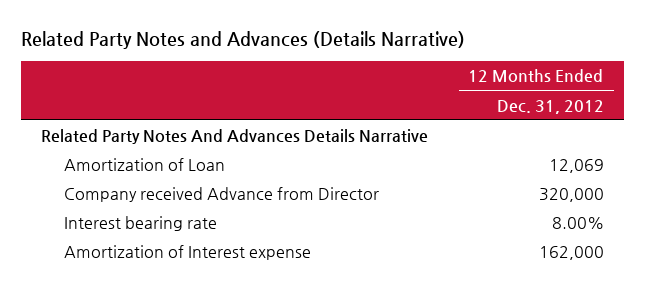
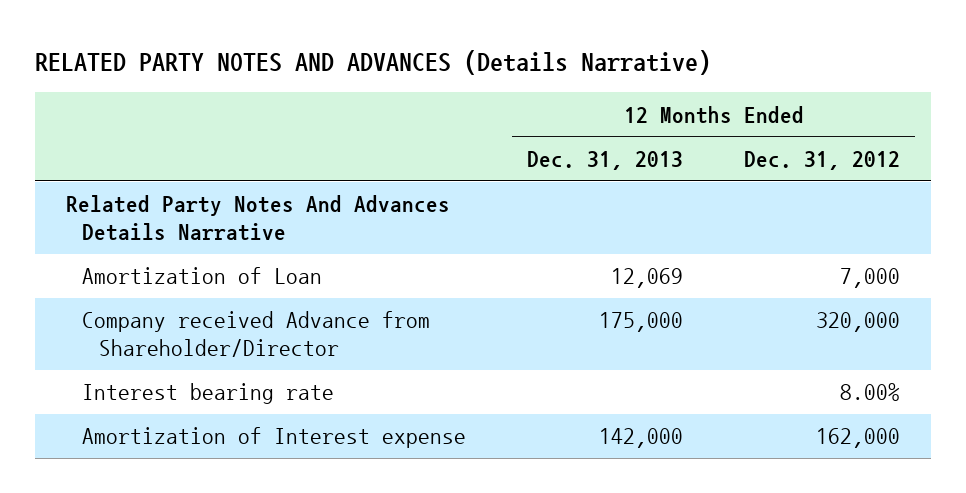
- Related Party Notes and Advances (Details Narrative)
+ RELATED PARTY NOTES AND ADVANCES (Details Narrative)
- | 12 Months Ended Dec. 31, 2012
+ | 12 Months Ended Dec. 31, 2013 | 12 Months Ended Dec. 31, 2012
- Amortization of Loan | 12,069
- Company received Advance from Director | 320,000
+ Amortization of Loan | 12,069 | 7,000
+ Company received Advance from Shareholder/Director | 175,000 | 320,000

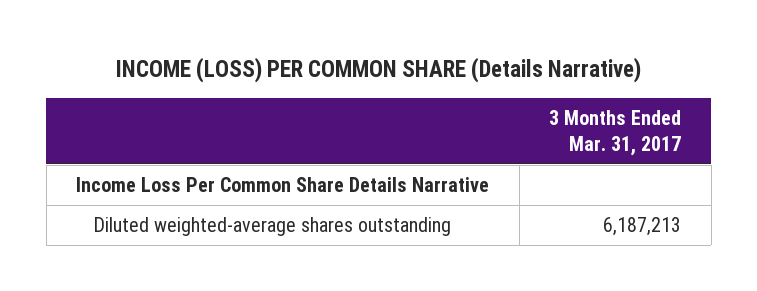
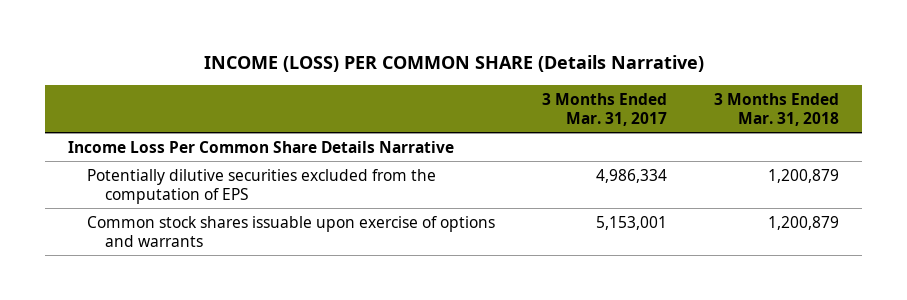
- | 3 Months Ended Mar. 31, 2017
+ | 3 Months Ended Mar. 31, 2017 | 3 Months Ended Mar. 31, 2018
- Diluted weighted-average shares outstanding | 6,187,213
+ Potentially dilutive securities excluded from the computation of EPS | 4,986,334 | 1,200,879
+ Common stock shares issuable upon exercise of options and warrants | 5,153,001 | 1,200,879

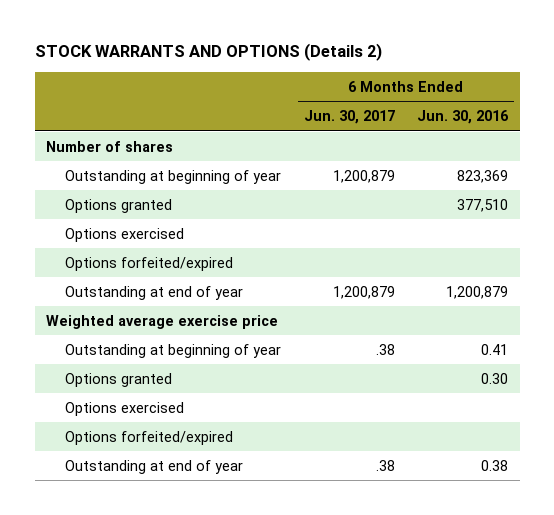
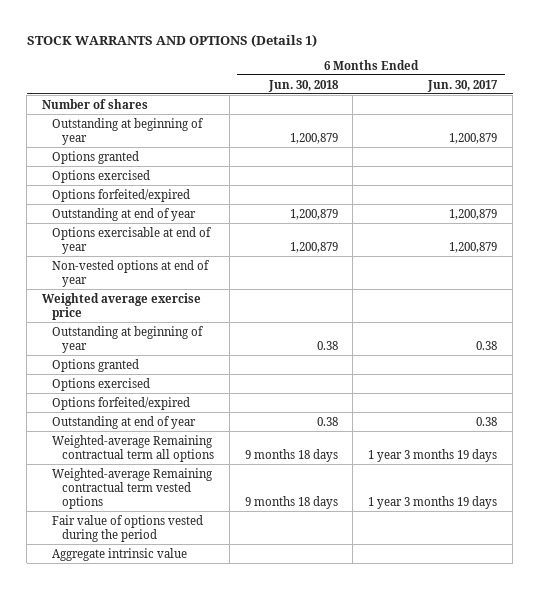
- STOCK WARRANTS AND OPTIONS (Details 2)
+ STOCK WARRANTS AND OPTIONS (Details 1)
- | 6 Months Ended Jun. 30, 2017 | 6 Months Ended Jun. 30, 2016
+ | 6 Months Ended Jun. 30, 2018 | 6 Months Ended Jun. 30, 2017
+ Options exercisable at end of year | 1,200,879 | 1,200,879
+ Non-vested options at end of year
- Outstanding at beginning of year | .38 | 0.41
+ Outstanding at beginning of year | 0.38 | 0.38
- Outstanding at end of year | .38 | 0.38
+ Outstanding at end of year | 0.38 | 0.38
+ Weighted-average Remaining contractual term all options | 9 months 18 days | 1 year 3 months 19 days
+ Weighted-average Remaining contractual term vested options | 9 months 18 days | 1 year 3 months 19 days
+ Fair value of options vested during the period
+ Aggregate intrinsic value

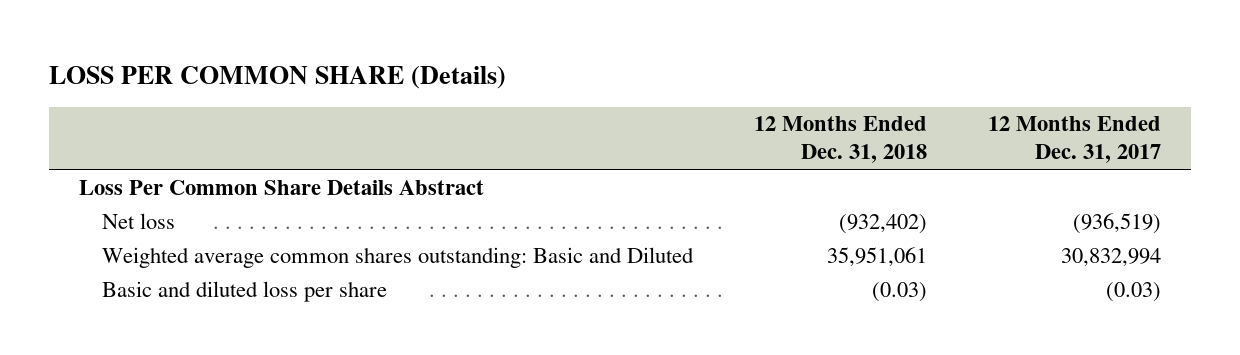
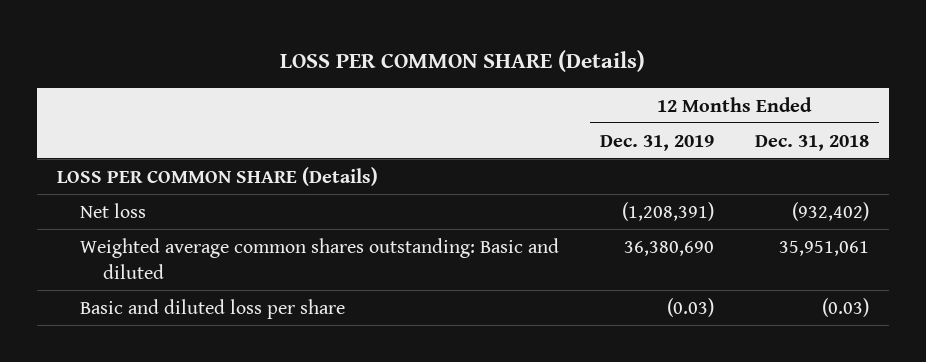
- | 12 Months Ended Dec. 31, 2018 | 12 Months Ended Dec. 31, 2017
+ | 12 Months Ended Dec. 31, 2019 | 12 Months Ended Dec. 31, 2018
- Loss Per Common Share Details Abstract
+ LOSS PER COMMON SHARE (Details)
- Weighted average common shares outstanding: Basic and Diluted | 35,951,061 | 30,832,994
+ Weighted average common shares outstanding: Basic and diluted | 36,380,690 | 35,951,061

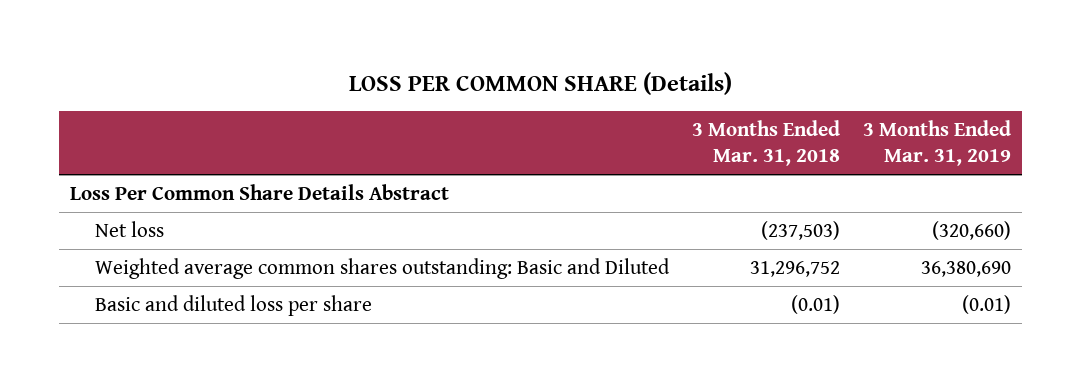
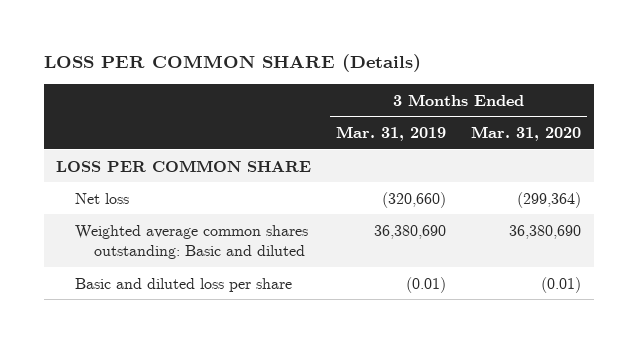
- | 3 Months Ended Mar. 31, 2018 | 3 Months Ended Mar. 31, 2019
+ | 3 Months Ended Mar. 31, 2019 | 3 Months Ended Mar. 31, 2020
- Loss Per Common Share Details Abstract
+ LOSS PER COMMON SHARE
- Weighted average common shares outstanding: Basic and Diluted | 31,296,752 | 36,380,690
+ Weighted average common shares outstanding: Basic and diluted | 36,380,690 | 36,380,690

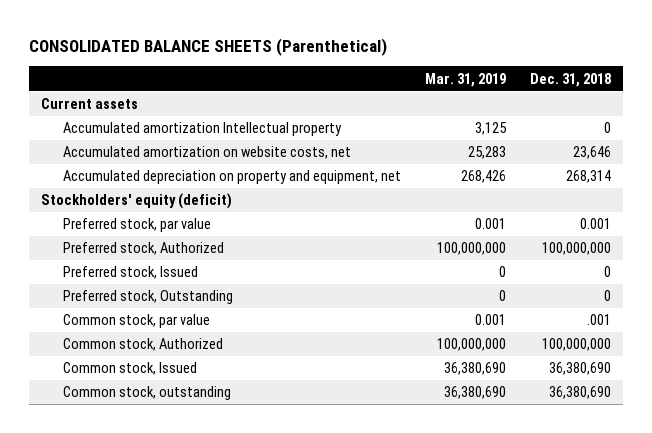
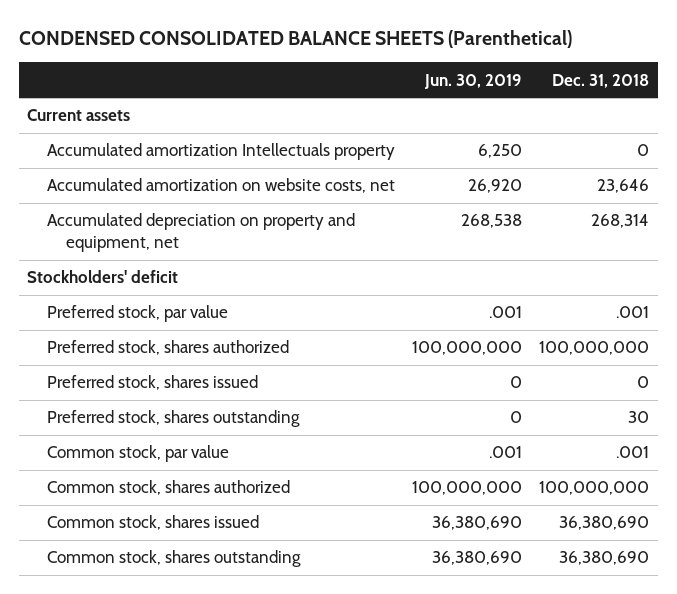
- CONSOLIDATED BALANCE SHEETS (Parenthetical)
+ CONDENSED CONSOLIDATED BALANCE SHEETS (Parenthetical)
- | Mar. 31, 2019 | Dec. 31, 2018
+ | Jun. 30, 2019 | Dec. 31, 2018
- Accumulated amortization Intellectual property | 3,125 | 0
+ Accumulated amortization Intellectuals property | 6,250 | 0
- Stockholders' equity (deficit)
- Preferred stock, par value | 0.001 | 0.001
- Preferred stock, Authorized | 100,000,000 | 100,000,000
- Preferred stock, Issued | 0 | 0
- Preferred stock, Outstanding | 0 | 0
+ Stockholders' deficit
+ Preferred stock, par value | .001 | .001
+ Preferred stock, shares authorized | 100,000,000 | 100,000,000
+ Preferred stock, shares issued | 0 | 0
+ Preferred stock, shares outstanding | 0 | 30
- Common stock, Authorized | 100,000,000 | 100,000,000
- Common stock, Issued | 36,380,690 | 36,380,690
- Common stock, outstanding | 36,380,690 | 36,380,690
+ Common stock, shares authorized | 100,000,000 | 100,000,000
+ Common stock, shares issued | 36,380,690 | 36,380,690
+ Common stock, shares outstanding | 36,380,690 | 36,380,690

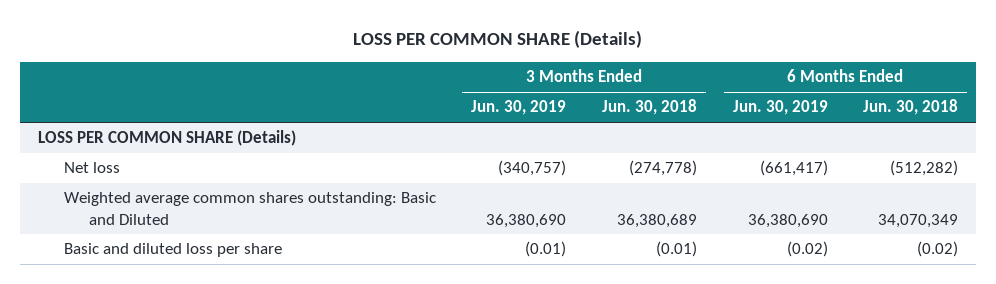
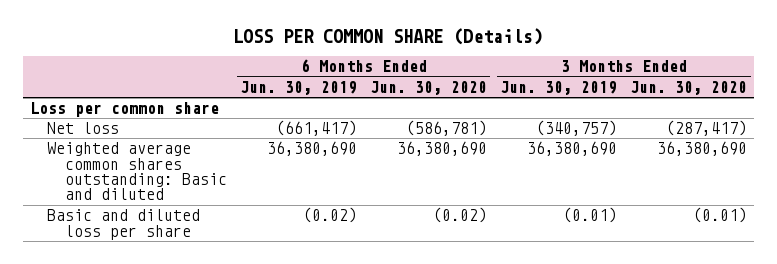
- | 3 Months Ended Jun. 30, 2019 | 3 Months Ended Jun. 30, 2018 | 6 Months Ended Jun. 30, 2019 | 6 Months Ended Jun. 30, 2018
+ | 6 Months Ended Jun. 30, 2019 | 6 Months Ended Jun. 30, 2020 | 3 Months Ended Jun. 30, 2019 | 3 Months Ended Jun. 30, 2020
- LOSS PER COMMON SHARE (Details)
+ Loss per common share
- Weighted average common shares outstanding: Basic and Diluted | 36,380,690 | 36,380,689 | 36,380,690 | 34,070,349
+ Weighted average common shares outstanding: Basic and diluted | 36,380,690 | 36,380,690 | 36,380,690 | 36,380,690

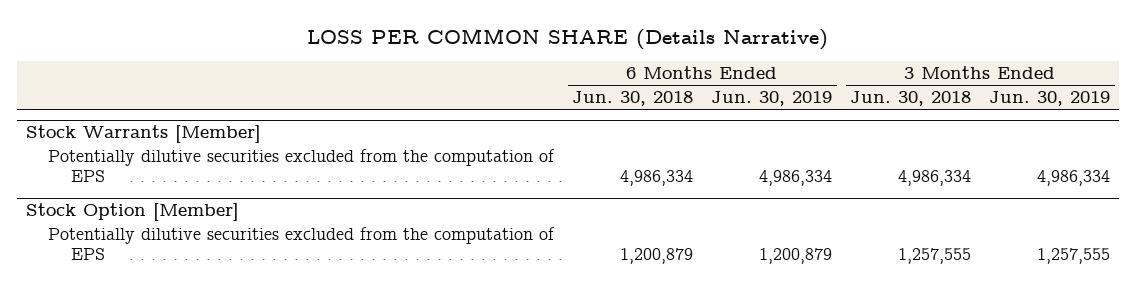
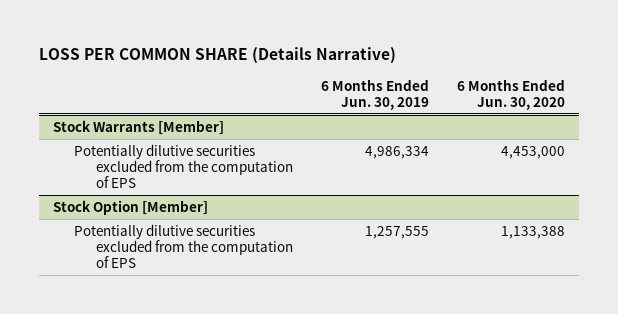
- | 6 Months Ended Jun. 30, 2018 | 6 Months Ended Jun. 30, 2019 | 3 Months Ended Jun. 30, 2018 | 3 Months Ended Jun. 30, 2019
+ | 6 Months Ended Jun. 30, 2019 | 6 Months Ended Jun. 30, 2020
@ Stock Option [Member]
- Potentially dilutive securities excluded from the computation of EPS | 1,200,879 | 1,200,879 | 1,257,555 | 1,257,555
+ Potentially dilutive securities excluded from the computation of EPS | 1,257,555 | 1,133,388

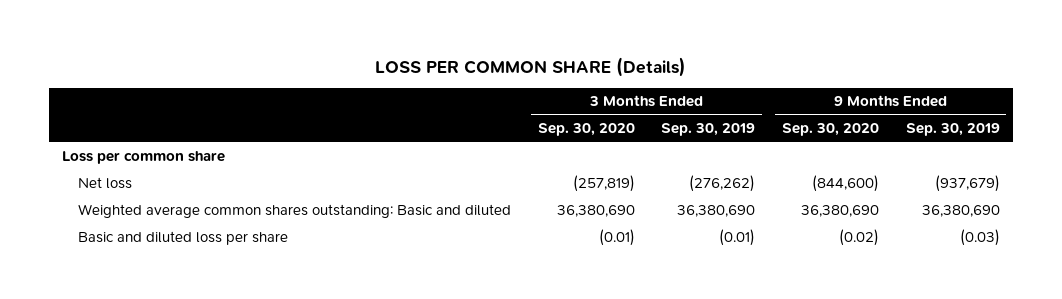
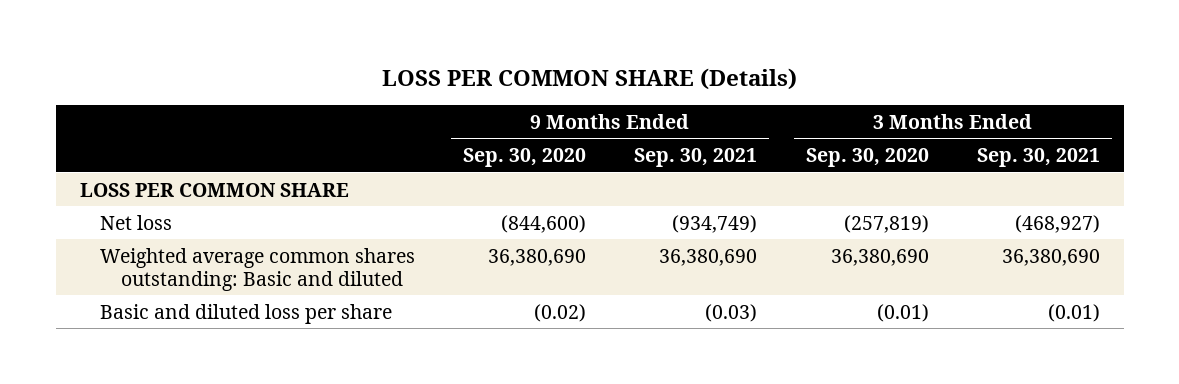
- | 3 Months Ended Sep. 30, 2020 | 3 Months Ended Sep. 30, 2019 | 9 Months Ended Sep. 30, 2020 | 9 Months Ended Sep. 30, 2019
+ | 9 Months Ended Sep. 30, 2020 | 9 Months Ended Sep. 30, 2021 | 3 Months Ended Sep. 30, 2020 | 3 Months Ended Sep. 30, 2021
- Loss per common share
+ LOSS PER COMMON SHARE

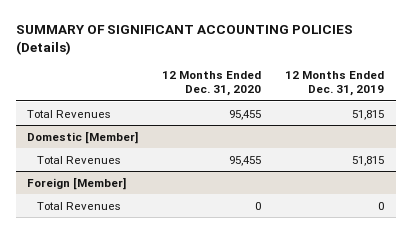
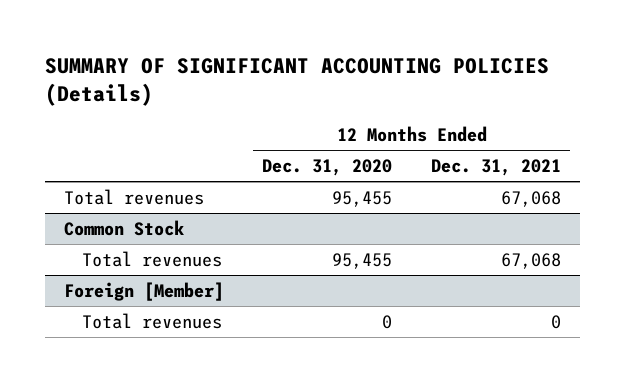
- | 12 Months Ended Dec. 31, 2020 | 12 Months Ended Dec. 31, 2019
+ | 12 Months Ended Dec. 31, 2020 | 12 Months Ended Dec. 31, 2021
- Total Revenues | 95,455 | 51,815
- Domestic [Member]
- Total Revenues | 95,455 | 51,815
+ Total revenues | 95,455 | 67,068
+ Common Stock
+ Total revenues | 95,455 | 67,068
@ Foreign [Member]
- Total Revenues | 0 | 0
+ Total revenues | 0 | 0

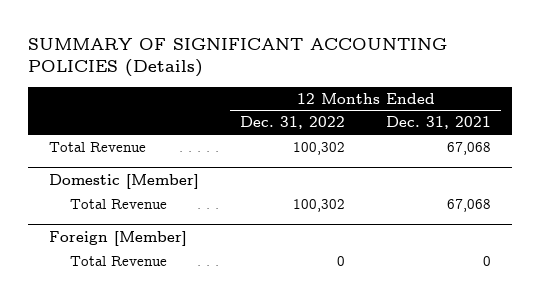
- | 12 Months Ended Dec. 31, 2020 | 12 Months Ended Dec. 31, 2021
+ | 12 Months Ended Dec. 31, 2022 | 12 Months Ended Dec. 31, 2021
- Total revenues | 95,455 | 67,068
- Common Stock
- Total revenues | 95,455 | 67,068
+ Total Revenue | 100,302 | 67,068
+ Domestic [Member]
+ Total Revenue | 100,302 | 67,068
@ Foreign [Member]
- Total revenues | 0 | 0
+ Total Revenue | 0 | 0

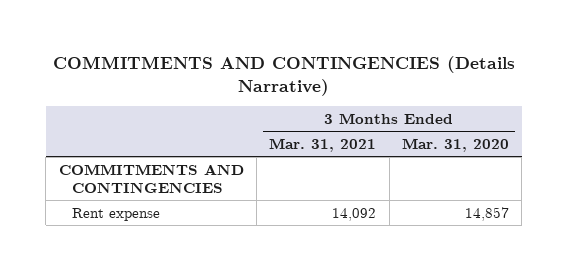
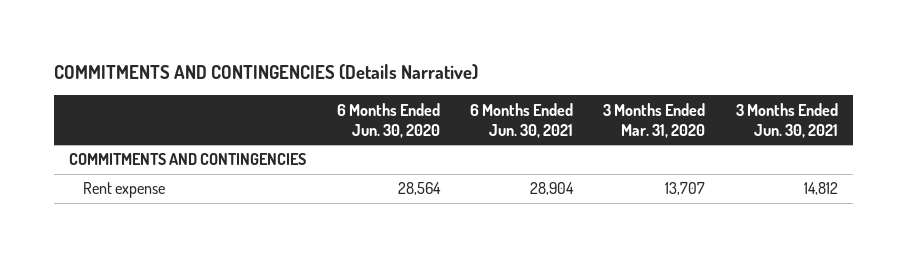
- | 3 Months Ended Mar. 31, 2021 | 3 Months Ended Mar. 31, 2020
+ | 6 Months Ended Jun. 30, 2020 | 6 Months Ended Jun. 30, 2021 | 3 Months Ended Mar. 31, 2020 | 3 Months Ended Jun. 30, 2021
- Rent expense | 14,092 | 14,857
+ Rent expense | 28,564 | 28,904 | 13,707 | 14,812

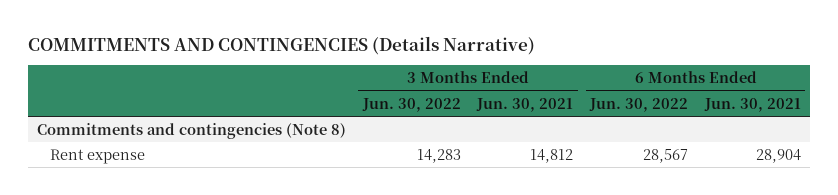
- | 6 Months Ended Jun. 30, 2020 | 6 Months Ended Jun. 30, 2021 | 3 Months Ended Mar. 31, 2020 | 3 Months Ended Jun. 30, 2021
+ | 3 Months Ended Jun. 30, 2022 | 3 Months Ended Jun. 30, 2021 | 6 Months Ended Jun. 30, 2022 | 6 Months Ended Jun. 30, 2021
- COMMITMENTS AND CONTINGENCIES
+ Commitments and contingencies (Note 8)

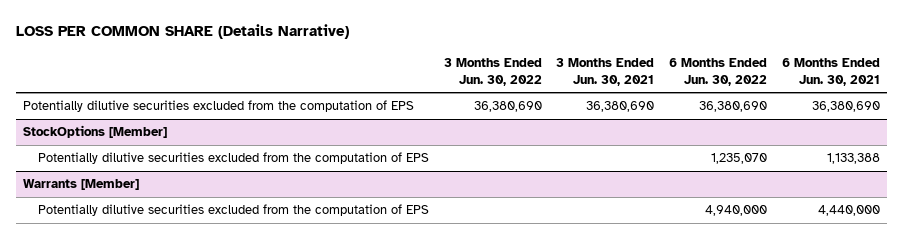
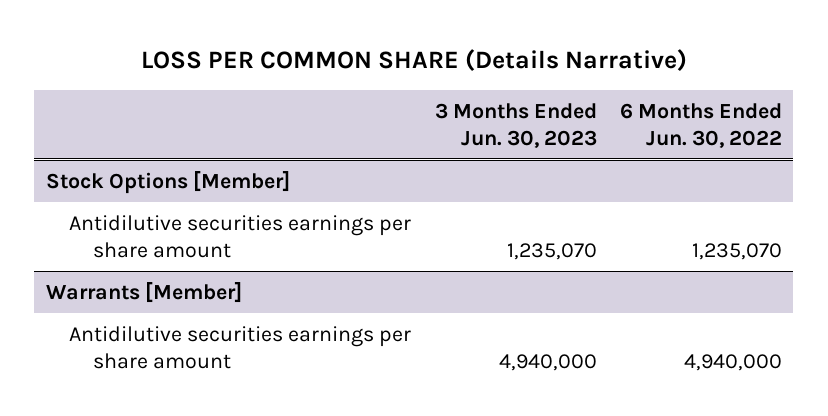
- | 3 Months Ended Jun. 30, 2022 | 3 Months Ended Jun. 30, 2021 | 6 Months Ended Jun. 30, 2022 | 6 Months Ended Jun. 30, 2021
+ | 3 Months Ended Jun. 30, 2023 | 6 Months Ended Jun. 30, 2022
- Potentially dilutive securities excluded from the computation of EPS | 36,380,690 | 36,380,690 | 36,380,690 | 36,380,690
- StockOptions [Member]
- Potentially dilutive securities excluded from the computation of EPS | | | 1,235,070 | 1,133,388
+ Stock Options [Member]
+ Antidilutive securities earnings per share amount | 1,235,070 | 1,235,070
@ Warrants [Member]
- Potentially dilutive securities excluded from the computation of EPS | | | 4,940,000 | 4,440,000
+ Antidilutive securities earnings per share amount | 4,940,000 | 4,940,000

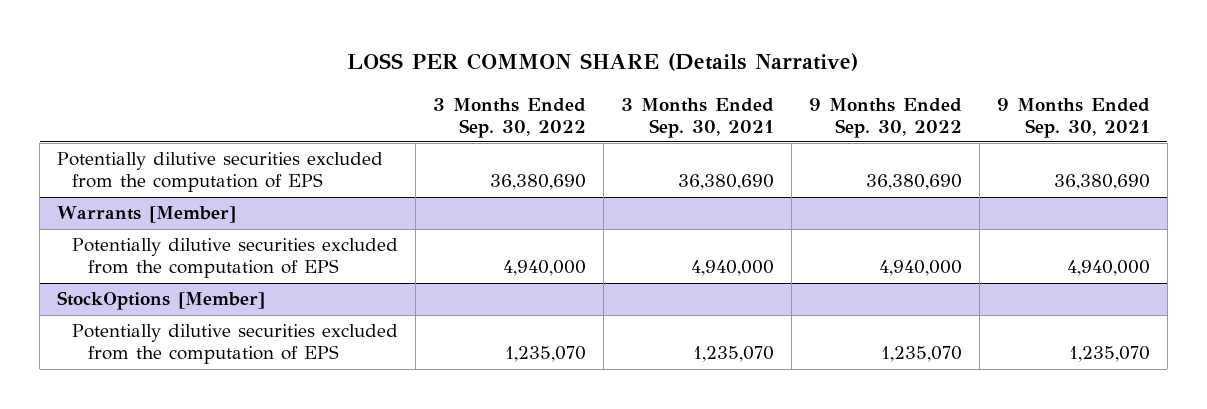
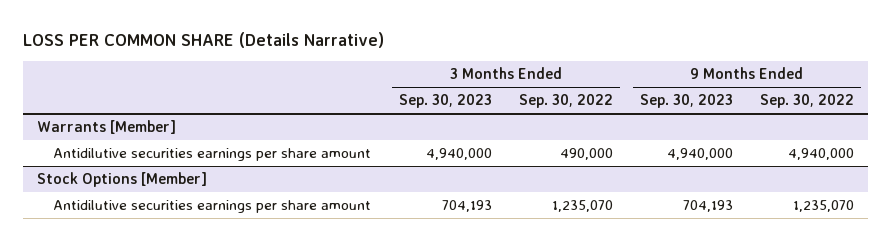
- | 3 Months Ended Sep. 30, 2022 | 3 Months Ended Sep. 30, 2021 | 9 Months Ended Sep. 30, 2022 | 9 Months Ended Sep. 30, 2021
+ | 3 Months Ended Sep. 30, 2023 | 3 Months Ended Sep. 30, 2022 | 9 Months Ended Sep. 30, 2023 | 9 Months Ended Sep. 30, 2022
- Potentially dilutive securities excluded from the computation of EPS | 36,380,690 | 36,380,690 | 36,380,690 | 36,380,690
@ Warrants [Member]
- Potentially dilutive securities excluded from the computation of EPS | 4,940,000 | 4,940,000 | 4,940,000 | 4,940,000
- StockOptions [Member]
- Potentially dilutive securities excluded from the computation of EPS | 1,235,070 | 1,235,070 | 1,235,070 | 1,235,070
@ Warrants [Member]
+ Antidilutive securities earnings per share amount | 4,940,000 | 490,000 | 4,940,000 | 4,940,000
+ Stock Options [Member]
+ Antidilutive securities earnings per share amount | 704,193 | 1,235,070 | 704,193 | 1,235,070

